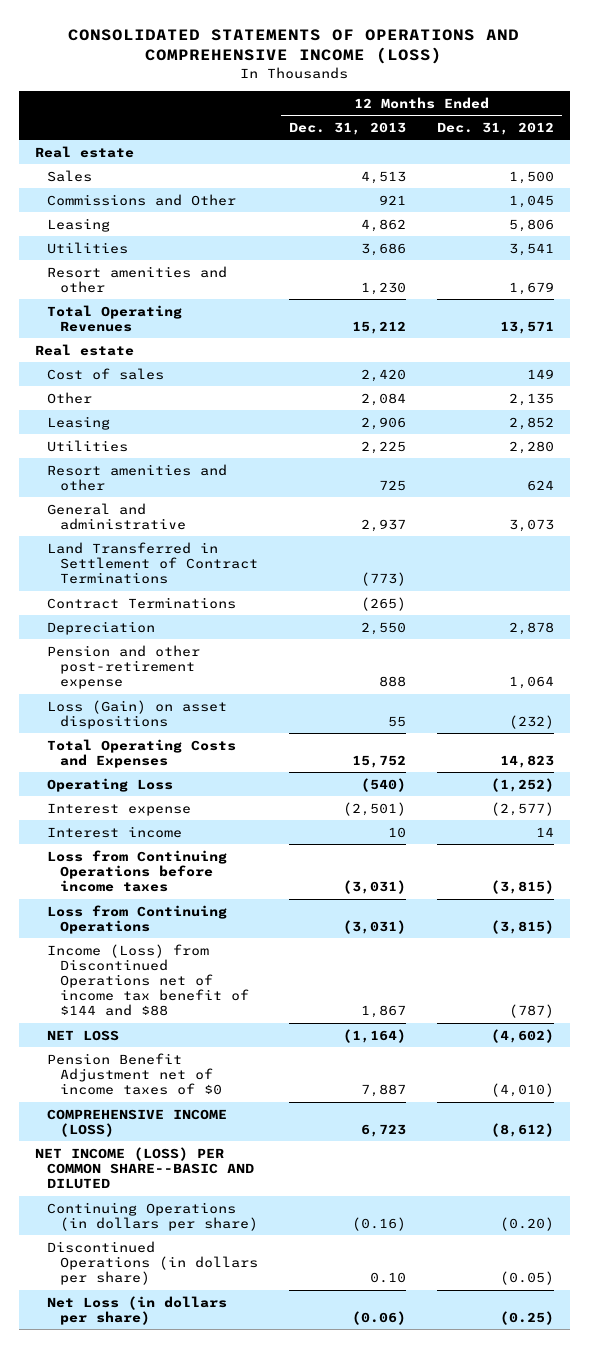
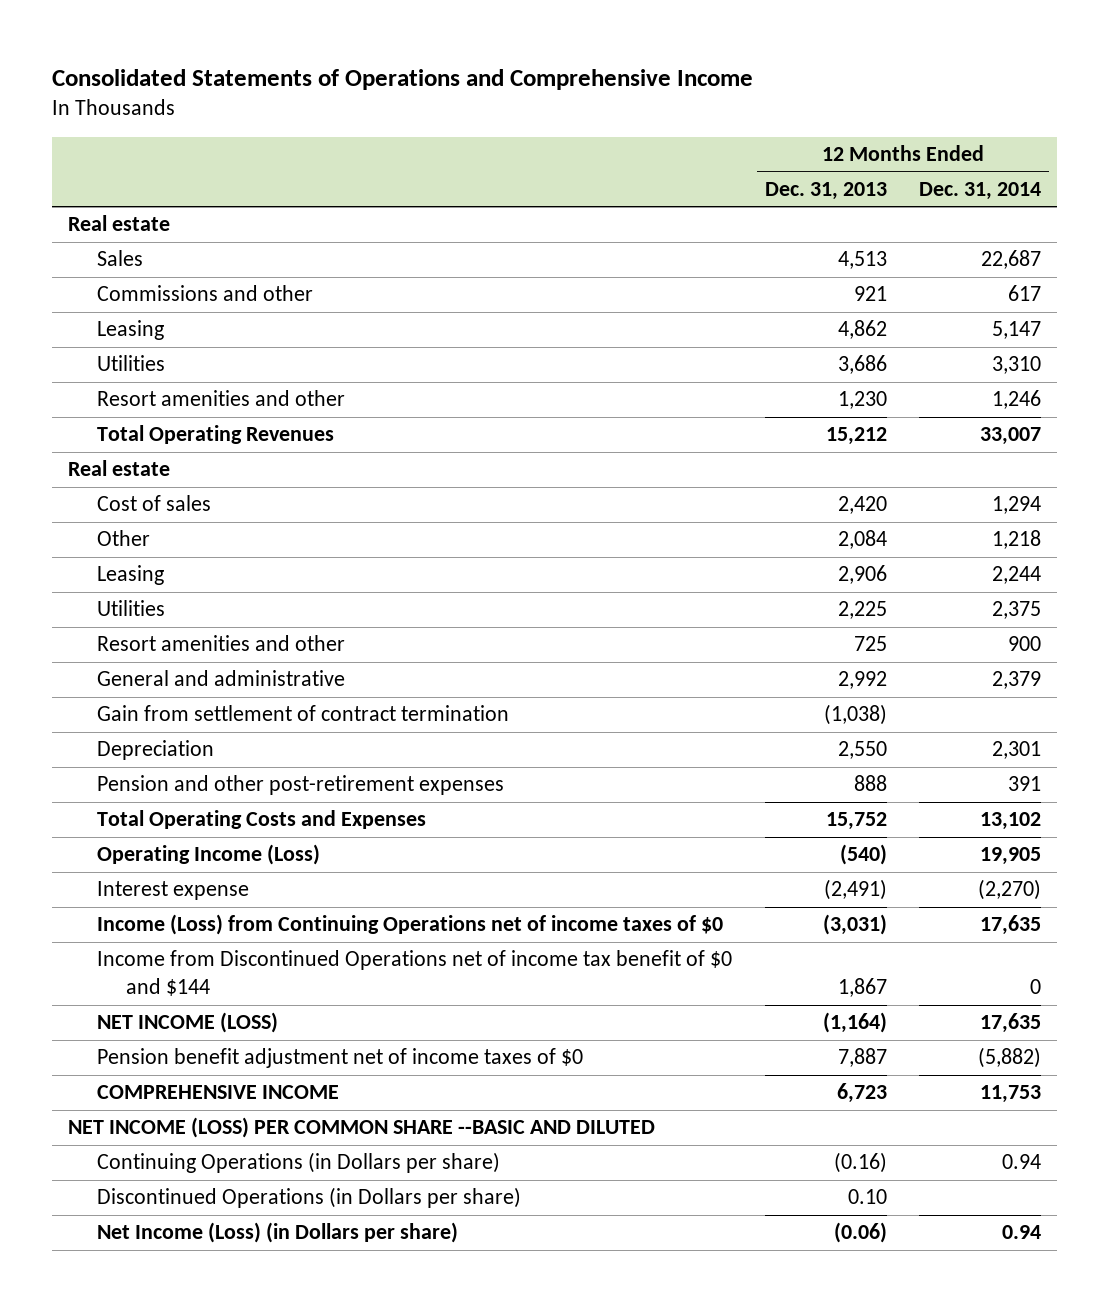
- CONSOLIDATED STATEMENTS OF OPERATIONS AND COMPREHENSIVE INCOME (LOSS)
+ Consolidated Statements of Operations and Comprehensive Income
- | 12 Months Ended Dec. 31, 2013 | 12 Months Ended Dec. 31, 2012
+ | 12 Months Ended Dec. 31, 2013 | 12 Months Ended Dec. 31, 2014
- Commissions and Other | 921 | 1,045
+ Commissions and other | 921 | 617
- General and administrative | 2,937 | 3,073
- Land Transferred in Settlement of Contract Terminations | (773) |
- Contract Terminations | (265) |
+ General and administrative | 2,992 | 2,379
+ Gain from settlement of contract termination | (1,038) |
- Pension and other post-retirement expense | 888 | 1,064
- Loss (Gain) on asset dispositions | 55 | (232)
+ Pension and other post-retirement expenses | 888 | 391
- Operating Loss | (540) | (1,252)
- Interest expense | (2,501) | (2,577)
- Interest income | 10 | 14
- Loss from Continuing Operations before income taxes | (3,031) | (3,815)
- Loss from Continuing Operations | (3,031) | (3,815)
- Income (Loss) from Discontinued Operations net of income tax benefit of $144 and $88 | 1,867 | (787)
- NET LOSS | (1,164) | (4,602)
- Pension Benefit Adjustment net of income taxes of $0 | 7,887 | (4,010)
- COMPREHENSIVE INCOME (LOSS) | 6,723 | (8,612)
- NET INCOME (LOSS) PER COMMON SHARE--BASIC AND DILUTED
- Continuing Operations (in dollars per share) | (0.16) | (0.20)
- Discontinued Operations (in dollars per share) | 0.10 | (0.05)
- Net Loss (in dollars per share) | (0.06) | (0.25)
+ Operating Income (Loss) | (540) | 19,905
+ Interest expense | (2,491) | (2,270)
+ Income (Loss) from Continuing Operations net of income taxes of $0 | (3,031) | 17,635
+ Income from Discontinued Operations net of income tax benefit of $0 and $144 | 1,867 | 0
+ NET INCOME (LOSS) | (1,164) | 17,635
+ Pension benefit adjustment net of income taxes of $0 | 7,887 | (5,882)
+ COMPREHENSIVE INCOME | 6,723 | 11,753
+ NET INCOME (LOSS) PER COMMON SHARE --BASIC AND DILUTED
+ Continuing Operations (in Dollars per share) | (0.16) | 0.94
+ Discontinued Operations (in Dollars per share) | 0.10 |
+ Net Income (Loss) (in Dollars per share) | (0.06) | 0.94

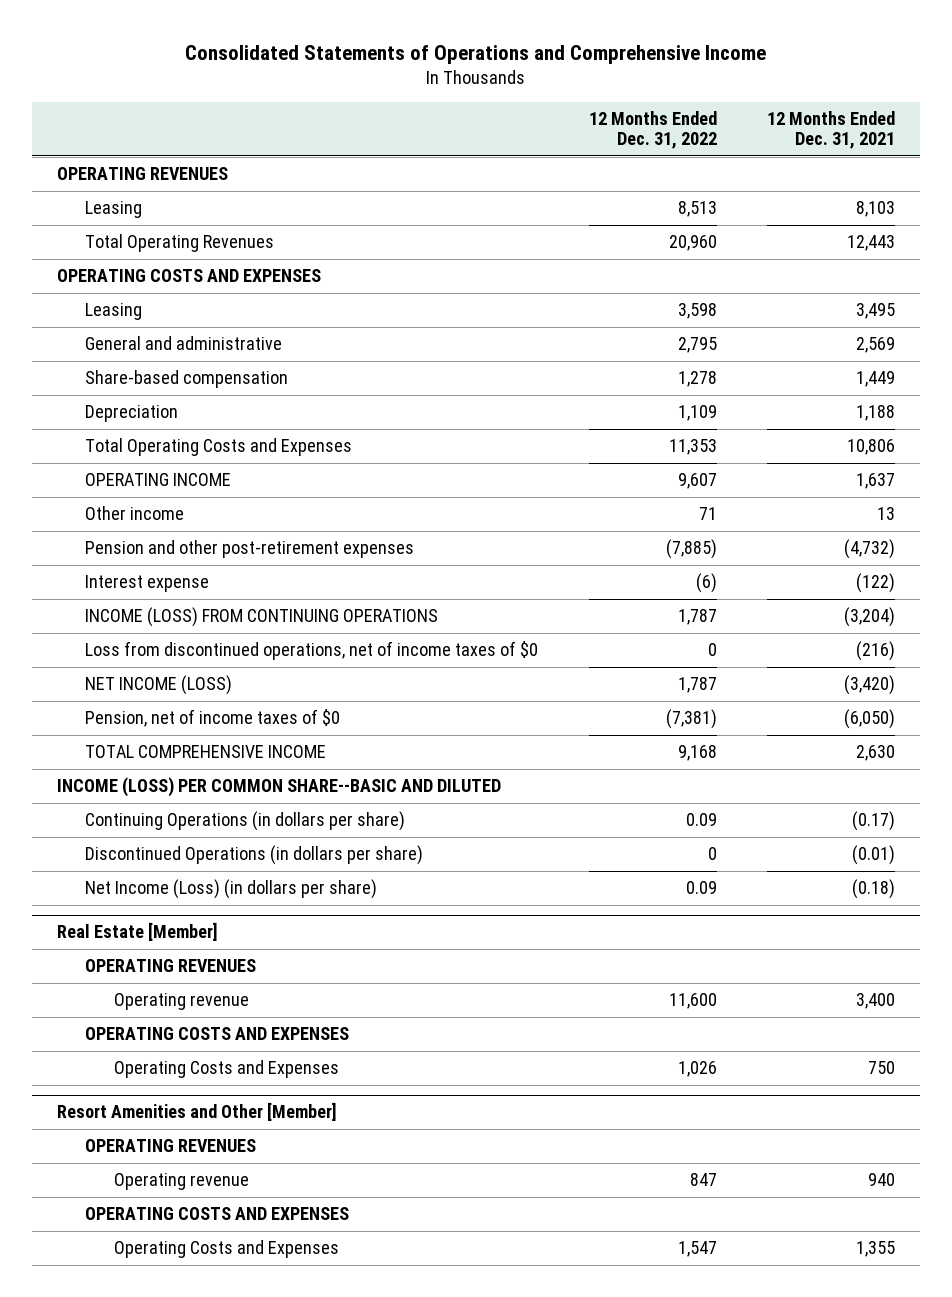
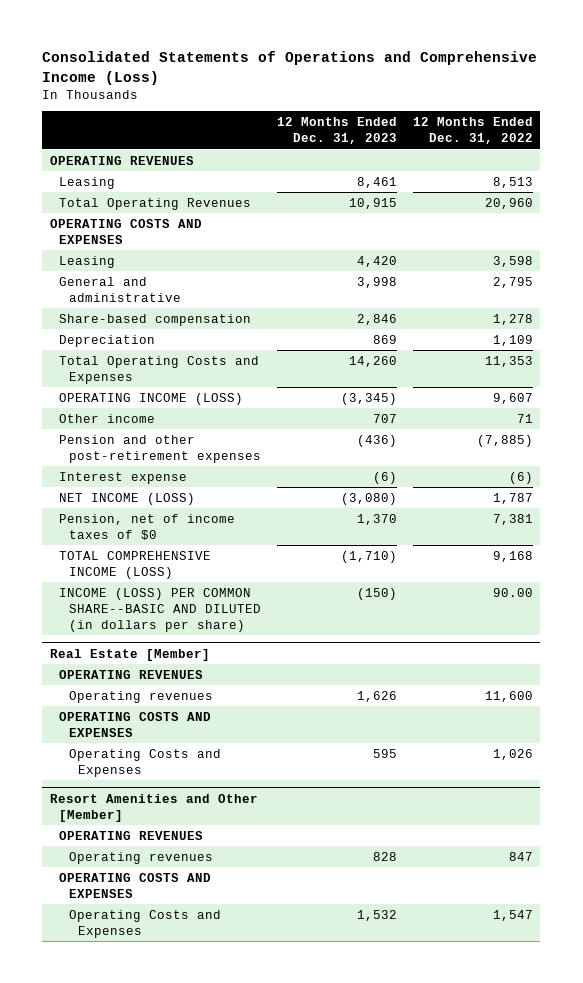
- Consolidated Statements of Operations and Comprehensive Income
+ Consolidated Statements of Operations and Comprehensive Income (Loss)
- | 12 Months Ended Dec. 31, 2022 | 12 Months Ended Dec. 31, 2021
+ | 12 Months Ended Dec. 31, 2023 | 12 Months Ended Dec. 31, 2022
- OPERATING INCOME | 9,607 | 1,637
+ OPERATING INCOME (LOSS) | (3,345) | 9,607
- INCOME (LOSS) FROM CONTINUING OPERATIONS | 1,787 | (3,204)
- Loss from discontinued operations, net of income taxes of $0 | 0 | (216)
- Pension, net of income taxes of $0 | (7,381) | (6,050)
- TOTAL COMPREHENSIVE INCOME | 9,168 | 2,630
- INCOME (LOSS) PER COMMON SHARE--BASIC AND DILUTED
- Continuing Operations (in dollars per share) | 0.09 | (0.17)
- Discontinued Operations (in dollars per share) | 0 | (0.01)
- Net Income (Loss) (in dollars per share) | 0.09 | (0.18)
+ Pension, net of income taxes of $0 | 1,370 | 7,381
+ TOTAL COMPREHENSIVE INCOME (LOSS) | (1,710) | 9,168
+ INCOME (LOSS) PER COMMON SHARE--BASIC AND DILUTED (in dollars per share) | (150) | 90.00
@ Real Estate [Member]
- Operating revenue | 11,600 | 3,400
+ Operating revenues | 1,626 | 11,600
@ Resort Amenities and Other [Member]
- Operating revenue | 847 | 940
+ Operating revenues | 828 | 847

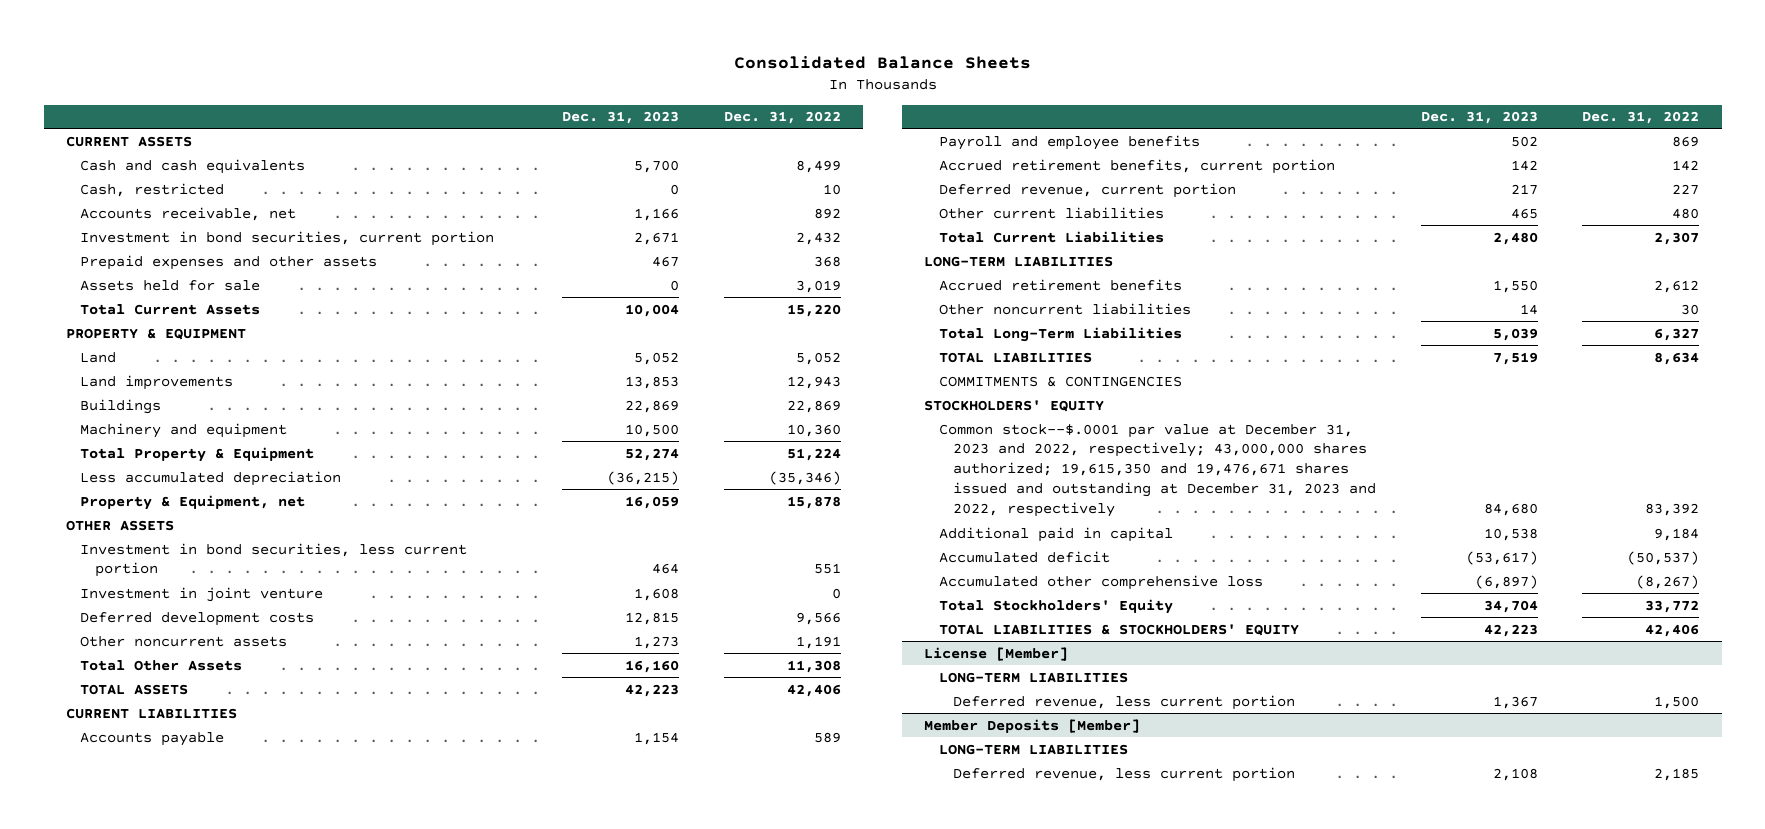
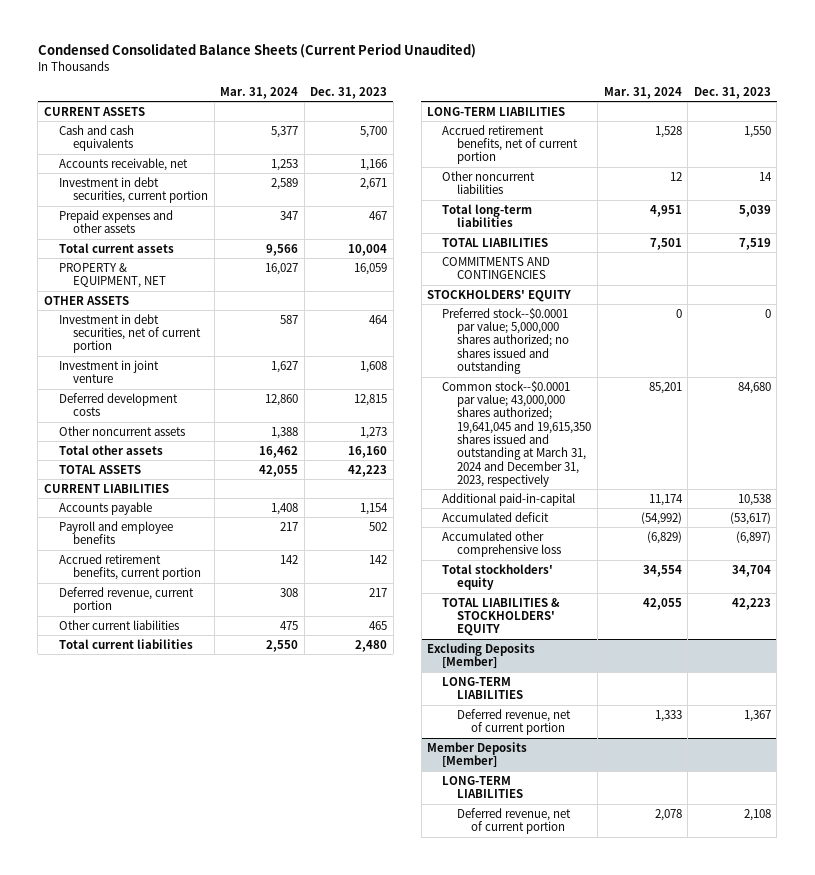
- Consolidated Balance Sheets
+ Condensed Consolidated Balance Sheets (Current Period Unaudited)
- | Dec. 31, 2023 | Dec. 31, 2022
+ | Mar. 31, 2024 | Dec. 31, 2023
- Cash, restricted | 0 | 10
- Investment in bond securities, current portion | 2,671 | 2,432
+ Investment in debt securities, current portion | 2,589 | 2,671
- Assets held for sale | 0 | 3,019
- Total Current Assets | 10,004 | 15,220
- PROPERTY & EQUIPMENT
- Land | 5,052 | 5,052
- Land improvements | 13,853 | 12,943
- Buildings | 22,869 | 22,869
- Machinery and equipment | 10,500 | 10,360
- Total Property & Equipment | 52,274 | 51,224
- Less accumulated depreciation | (36,215) | (35,346)
- Property & Equipment, net | 16,059 | 15,878
+ Total current assets | 9,566 | 10,004
+ PROPERTY & EQUIPMENT, NET | 16,027 | 16,059
- Investment in bond securities, less current portion | 464 | 551
+ Investment in debt securities, net of current portion | 587 | 464
- Total Other Assets | 16,160 | 11,308
+ Total other assets | 16,462 | 16,160
- Total Current Liabilities | 2,480 | 2,307
+ Total current liabilities | 2,550 | 2,480
- Accrued retirement benefits | 1,550 | 2,612
+ Accrued retirement benefits, net of current portion | 1,528 | 1,550
- Total Long-Term Liabilities | 5,039 | 6,327
+ Total long-term liabilities | 4,951 | 5,039
- COMMITMENTS & CONTINGENCIES
+ COMMITMENTS AND CONTINGENCIES
- Common stock--$.0001 par value at December 31, 2023 and 2022, respectively; 43,000,000 shares authorized; 19,615,350 and 19,476,671 shares issued and outstanding at December 31, 2023 and 2022, respectively | 84,680 | 83,392
- Additional paid in capital | 10,538 | 9,184
+ Preferred stock--$0.0001 par value; 5,000,000 shares authorized; no shares issued and outstanding | 0 | 0
+ Common stock--$0.0001 par value; 43,000,000 shares authorized; 19,641,045 and 19,615,350 shares issued and outstanding at March 31, 2024 and December 31, 2023, respectively | 85,201 | 84,680
+ Additional paid-in-capital | 11,174 | 10,538
- Total Stockholders' Equity | 34,704 | 33,772
+ Total stockholders' equity | 34,554 | 34,704
- License [Member]
+ Excluding Deposits [Member]
- Deferred revenue, less current portion | 1,367 | 1,500
+ Deferred revenue, net of current portion | 1,333 | 1,367
@ Member Deposits [Member]
- Deferred revenue, less current portion | 2,108 | 2,185
+ Deferred revenue, net of current portion | 2,078 | 2,108

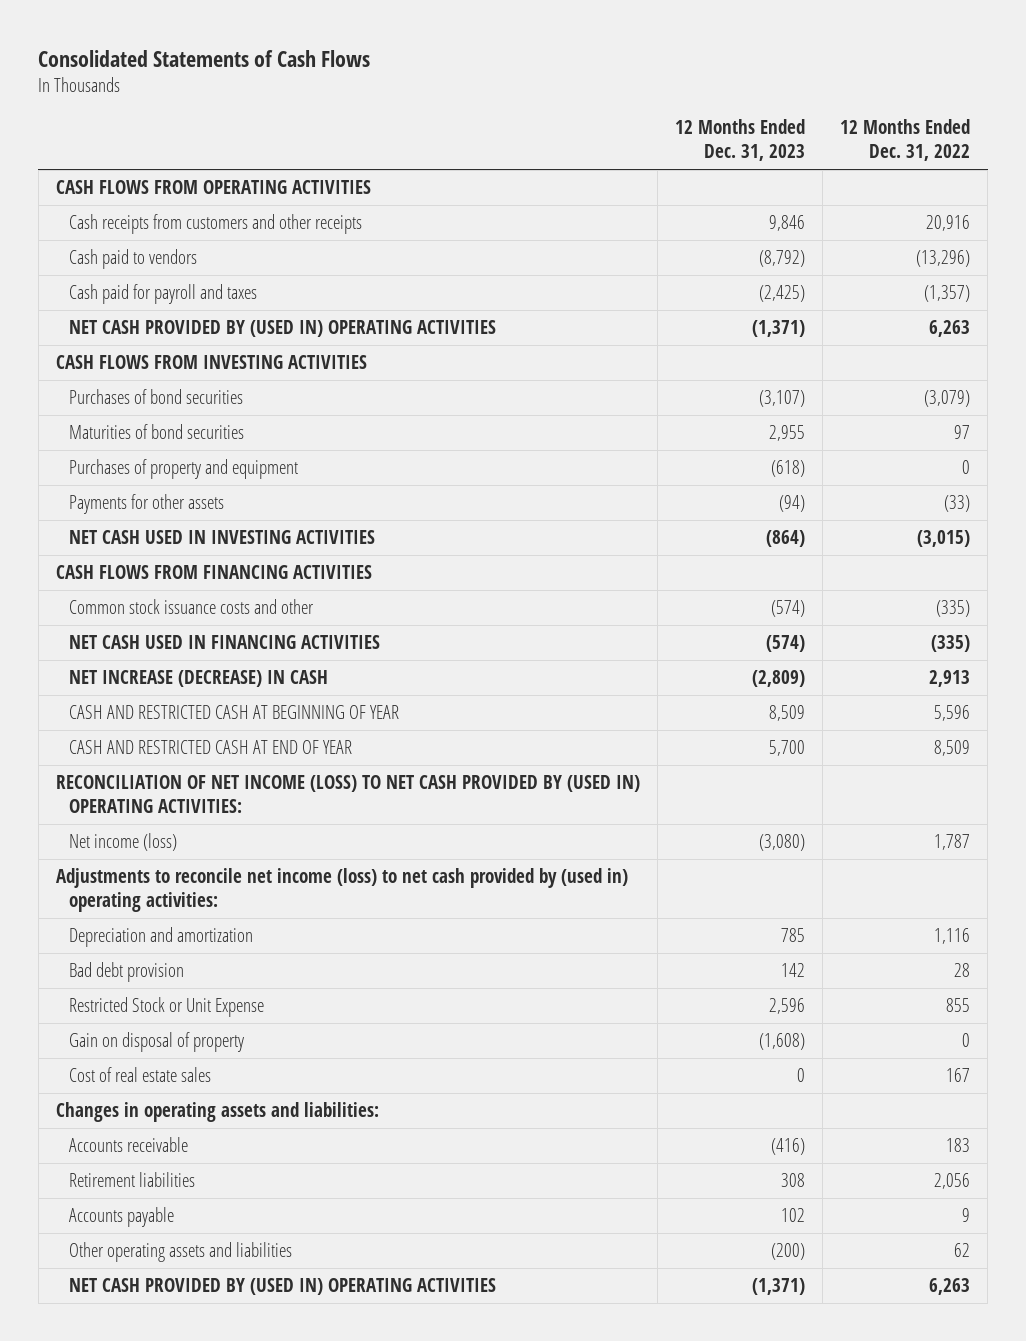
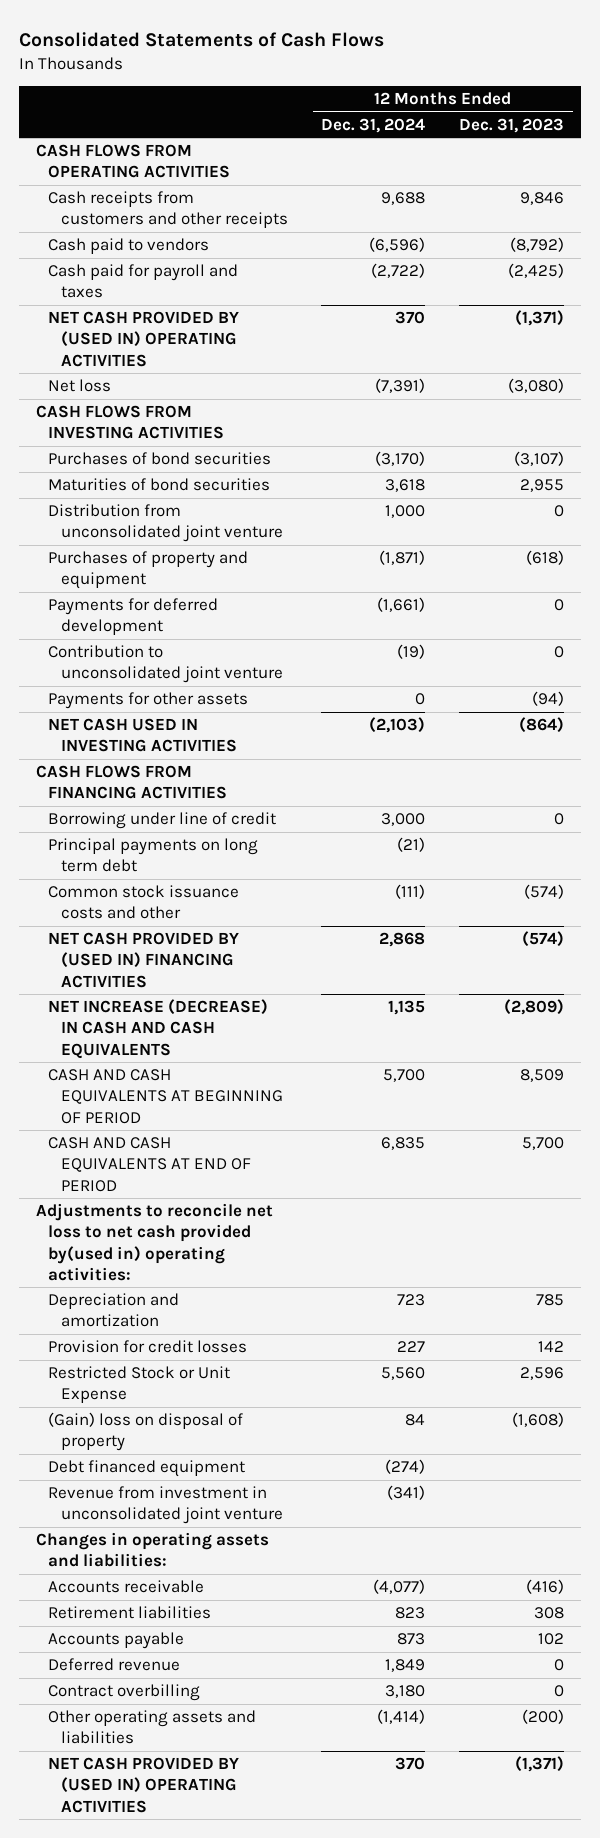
- | 12 Months Ended Dec. 31, 2023 | 12 Months Ended Dec. 31, 2022
+ | 12 Months Ended Dec. 31, 2024 | 12 Months Ended Dec. 31, 2023
+ Net loss | (7,391) | (3,080)
+ Distribution from unconsolidated joint venture | 1,000 | 0
+ Payments for deferred development | (1,661) | 0
+ Contribution to unconsolidated joint venture | (19) | 0
+ Borrowing under line of credit | 3,000 | 0
+ Principal payments on long term debt | (21) |
- NET CASH USED IN FINANCING ACTIVITIES | (574) | (335)
- NET INCREASE (DECREASE) IN CASH | (2,809) | 2,913
- CASH AND RESTRICTED CASH AT BEGINNING OF YEAR | 8,509 | 5,596
- CASH AND RESTRICTED CASH AT END OF YEAR | 5,700 | 8,509
- RECONCILIATION OF NET INCOME (LOSS) TO NET CASH PROVIDED BY (USED IN) OPERATING ACTIVITIES:
- Net income (loss) | (3,080) | 1,787
- Adjustments to reconcile net income (loss) to net cash provided by (used in) operating activities:
+ NET CASH PROVIDED BY (USED IN) FINANCING ACTIVITIES | 2,868 | (574)
+ NET INCREASE (DECREASE) IN CASH AND CASH EQUIVALENTS | 1,135 | (2,809)
+ CASH AND CASH EQUIVALENTS AT BEGINNING OF PERIOD | 5,700 | 8,509
+ CASH AND CASH EQUIVALENTS AT END OF PERIOD | 6,835 | 5,700
+ Adjustments to reconcile net loss to net cash provided by(used in) operating activities:
- Bad debt provision | 142 | 28
+ Provision for credit losses | 227 | 142
- Gain on disposal of property | (1,608) | 0
- Cost of real estate sales | 0 | 167
+ (Gain) loss on disposal of property | 84 | (1,608)
+ Debt financed equipment | (274) |
+ Revenue from investment in unconsolidated joint venture | (341) |
+ Deferred revenue | 1,849 | 0
+ Contract overbilling | 3,180 | 0

